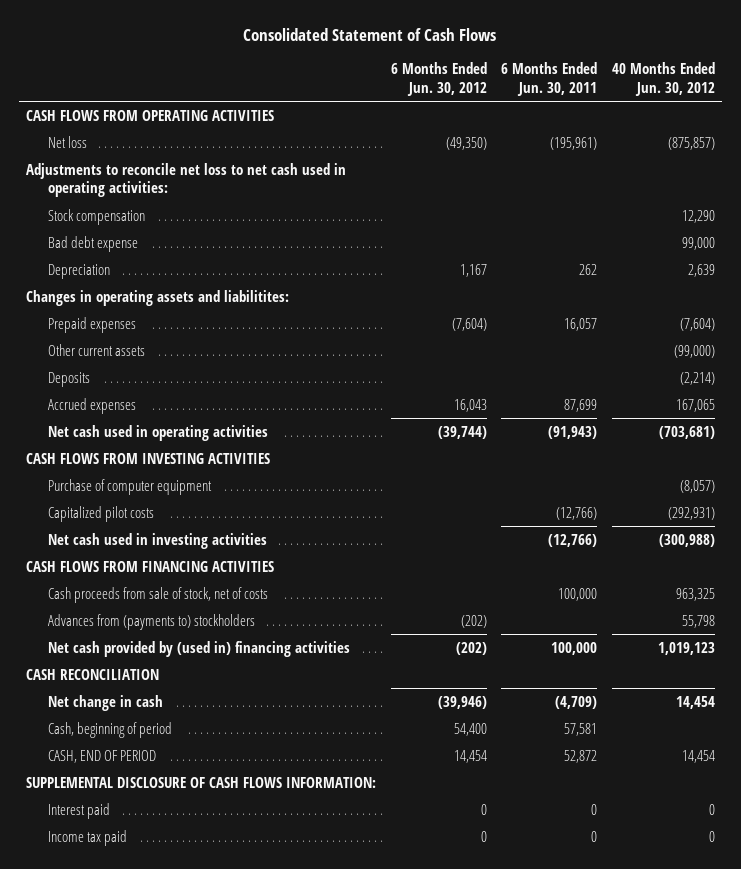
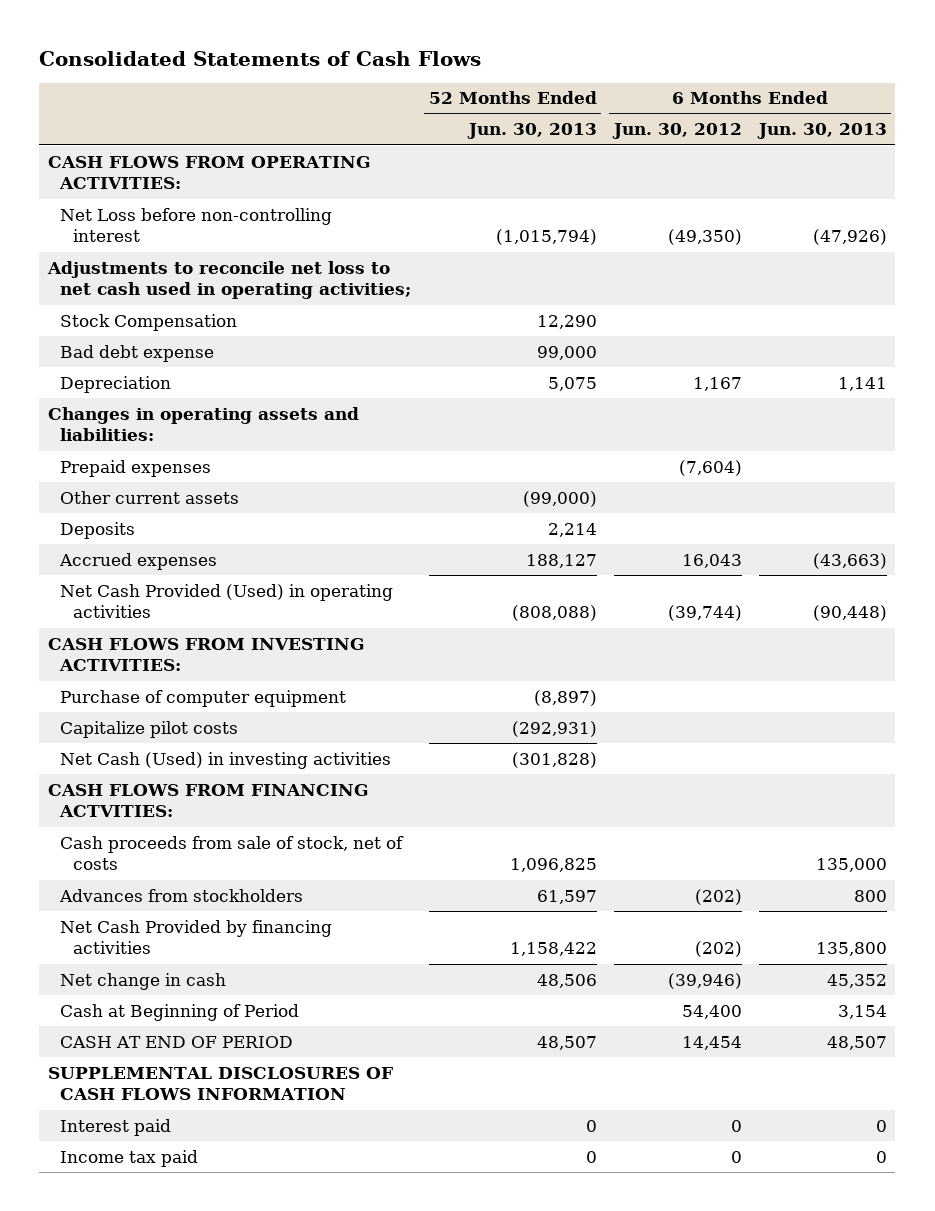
- Consolidated Statement of Cash Flows
+ Consolidated Statements of Cash Flows
- | 6 Months Ended Jun. 30, 2012 | 6 Months Ended Jun. 30, 2011 | 40 Months Ended Jun. 30, 2012
+ | 52 Months Ended Jun. 30, 2013 | 6 Months Ended Jun. 30, 2012 | 6 Months Ended Jun. 30, 2013
- CASH FLOWS FROM OPERATING ACTIVITIES
- Net loss | (49,350) | (195,961) | (875,857)
- Adjustments to reconcile net loss to net cash used in operating activities:
- Stock compensation | | | 12,290
+ CASH FLOWS FROM OPERATING ACTIVITIES:
+ Net Loss before non-controlling interest | (1,015,794) | (49,350) | (47,926)
+ Adjustments to reconcile net loss to net cash used in operating activities;
+ Stock Compensation | 12,290 | |
- Changes in operating assets and liabilitites:
+ Changes in operating assets and liabilities:
- Net cash used in operating activities | (39,744) | (91,943) | (703,681)
- CASH FLOWS FROM INVESTING ACTIVITIES
+ Net Cash Provided (Used) in operating activities | (808,088) | (39,744) | (90,448)
+ CASH FLOWS FROM INVESTING ACTIVITIES:
- Capitalized pilot costs | | (12,766) | (292,931)
- Net cash used in investing activities | | (12,766) | (300,988)
- CASH FLOWS FROM FINANCING ACTIVITIES
+ Capitalize pilot costs | (292,931) | |
+ Net Cash (Used) in investing activities | (301,828) | |
+ CASH FLOWS FROM FINANCING ACTVITIES:
- Advances from (payments to) stockholders | (202) | | 55,798
- Net cash provided by (used in) financing activities | (202) | 100,000 | 1,019,123
- CASH RECONCILIATION
+ Advances from stockholders | 61,597 | (202) | 800
+ Net Cash Provided by financing activities | 1,158,422 | (202) | 135,800
- Cash, beginning of period | 54,400 | 57,581 |
- CASH, END OF PERIOD | 14,454 | 52,872 | 14,454
- SUPPLEMENTAL DISCLOSURE OF CASH FLOWS INFORMATION:
+ Cash at Beginning of Period | | 54,400 | 3,154
+ CASH AT END OF PERIOD | 48,507 | 14,454 | 48,507
+ SUPPLEMENTAL DISCLOSURES OF CASH FLOWS INFORMATION

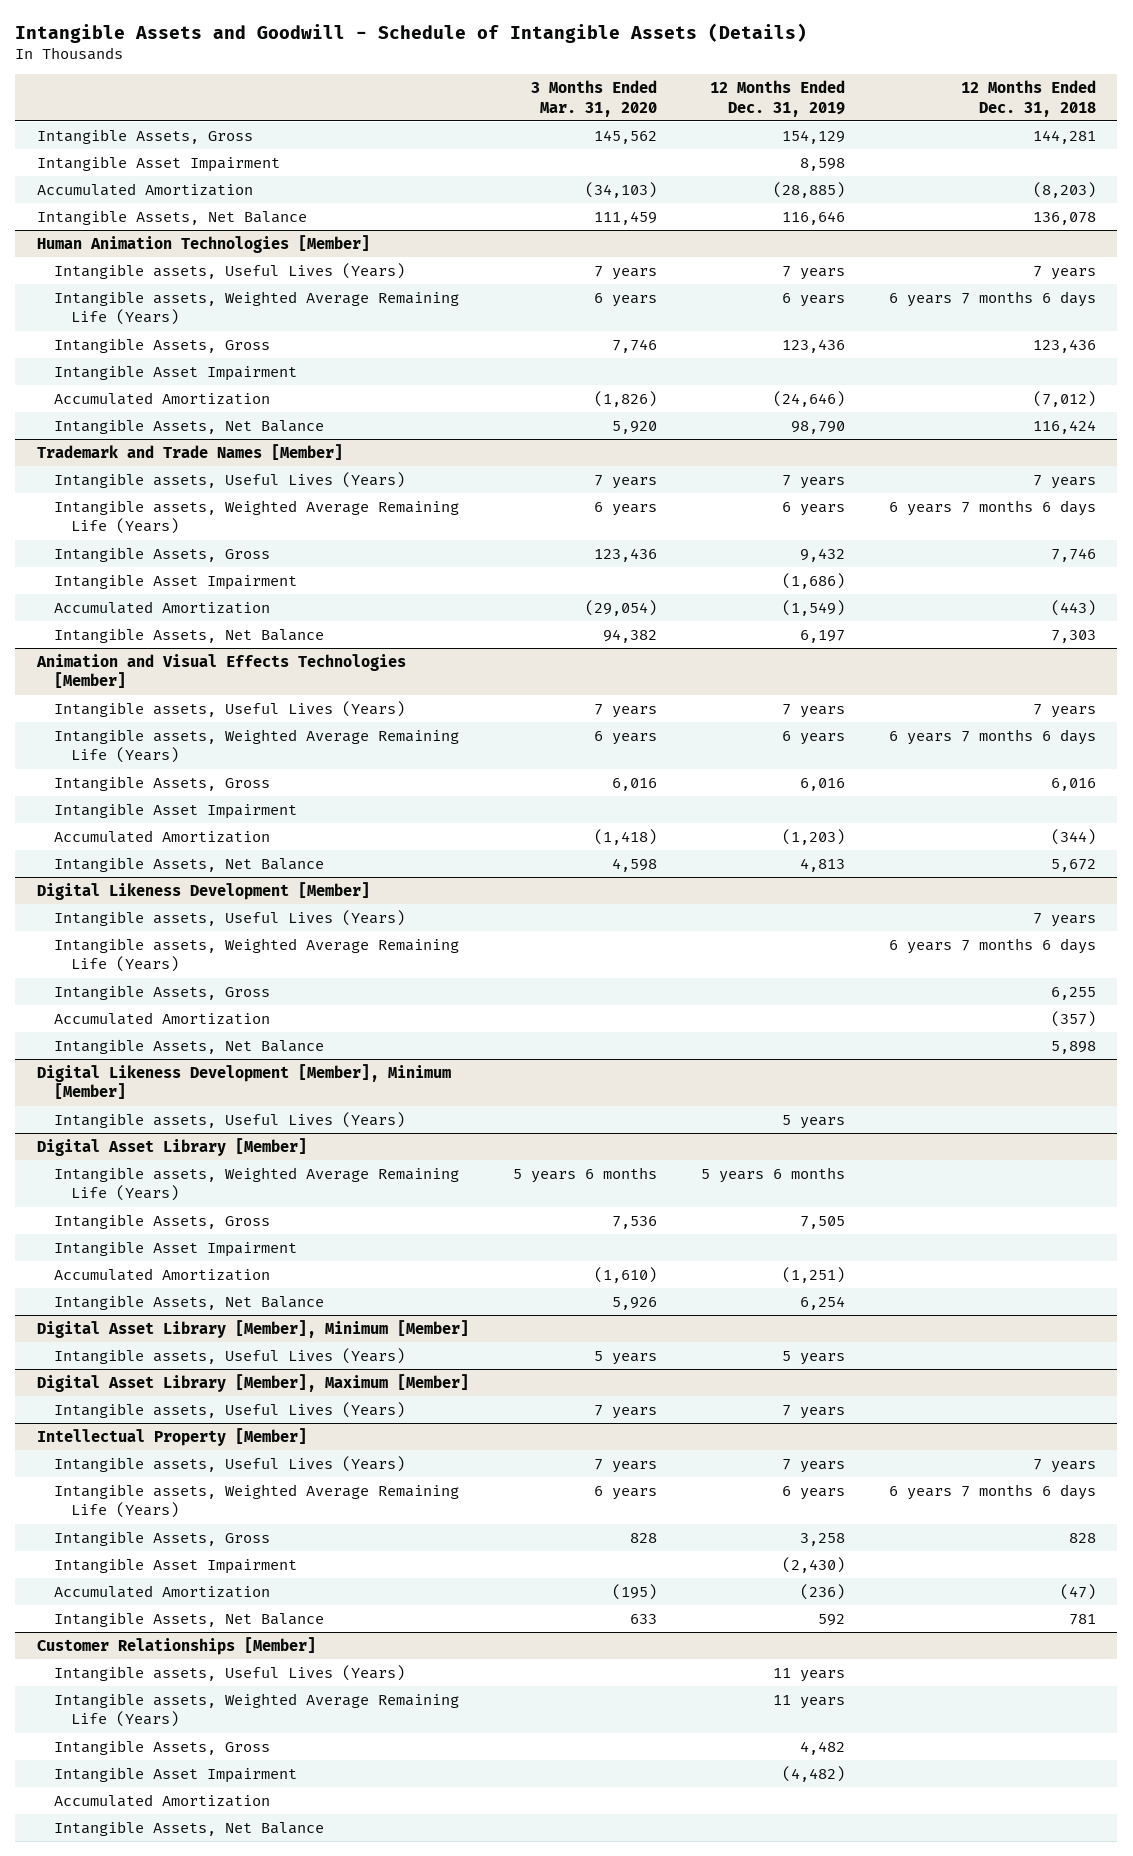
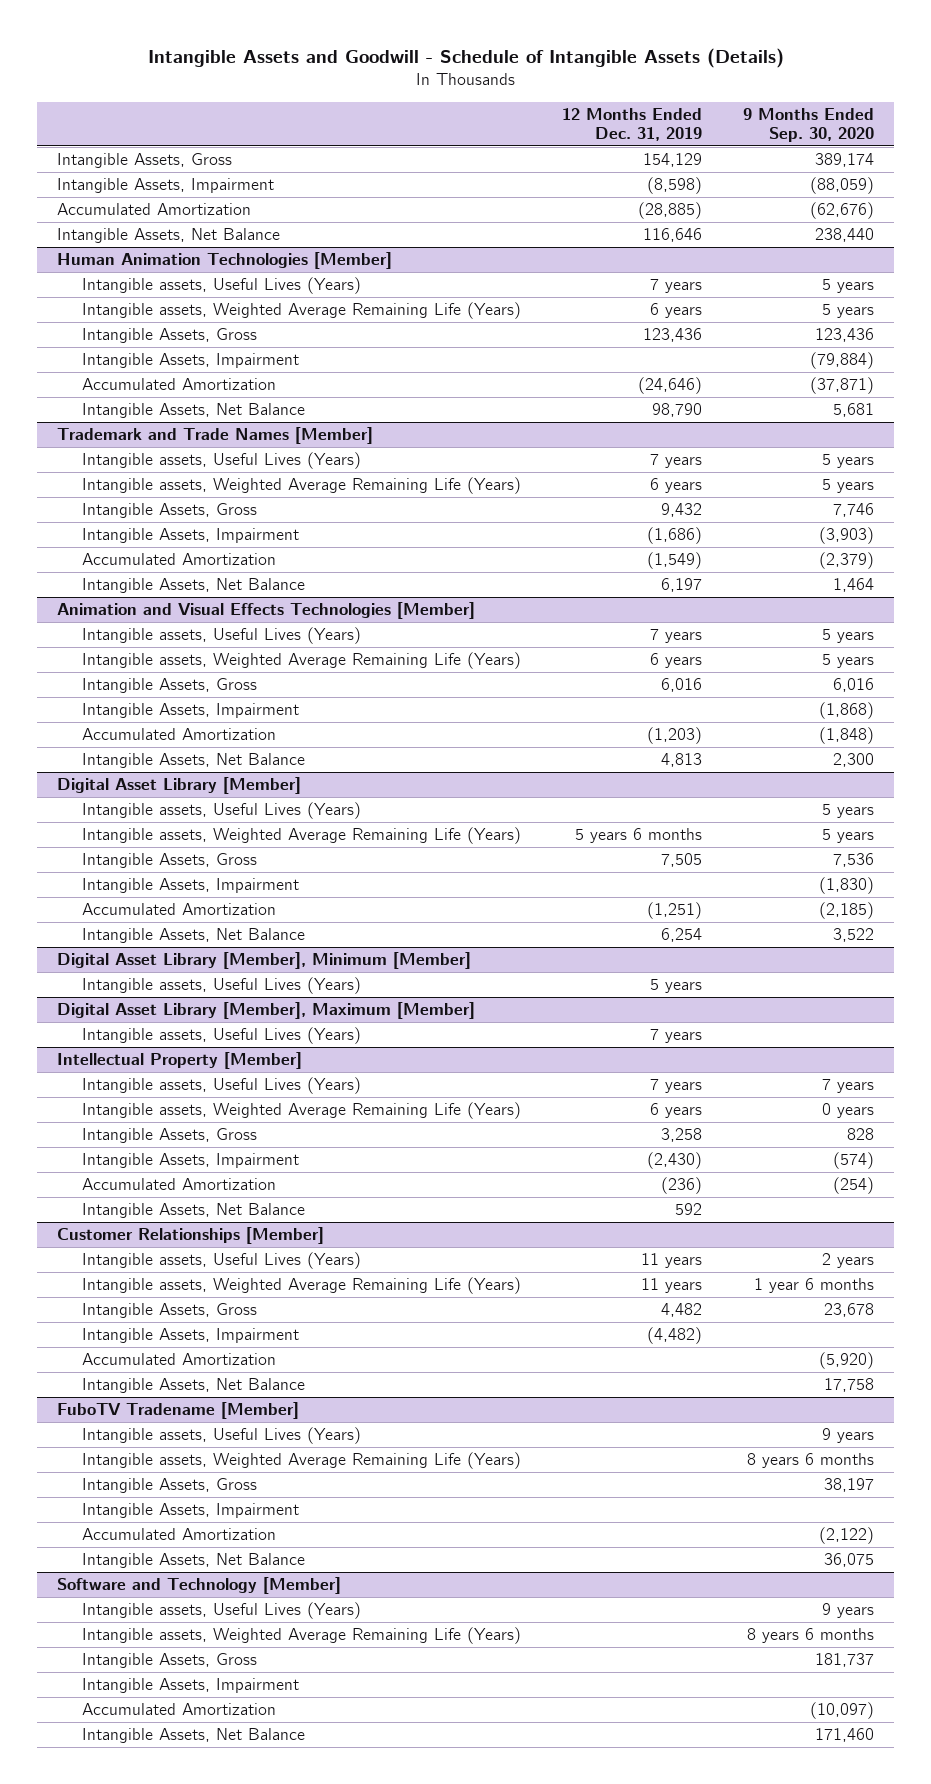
- | 3 Months Ended Mar. 31, 2020 | 12 Months Ended Dec. 31, 2019 | 12 Months Ended Dec. 31, 2018
+ | 12 Months Ended Dec. 31, 2019 | 9 Months Ended Sep. 30, 2020
- Intangible Asset Impairment | | 8,598 |
+ Intangible Assets, Impairment | (8,598) | (88,059)
@ Human Animation Technologies [Member]
- Intangible Asset Impairment
+ Intangible Assets, Impairment | | (79,884)
@ Trademark and Trade Names [Member]
- Intangible Asset Impairment | | (1,686) |
+ Intangible Assets, Impairment | (1,686) | (3,903)
@ Animation and Visual Effects Technologies [Member]
- Intangible Asset Impairment
+ Intangible Assets, Impairment | | (1,868)
- Digital Likeness Development [Member]
- Intangible assets, Useful Lives (Years) | | | 7 years
- Intangible assets, Weighted Average Remaining Life (Years) | | | 6 years 7 months 6 days
- Intangible Assets, Gross | | | 6,255
- Accumulated Amortization | | | (357)
- Intangible Assets, Net Balance | | | 5,898
- Digital Likeness Development [Member], Minimum [Member]
- Intangible assets, Useful Lives (Years) | | 5 years |
@ Digital Asset Library [Member]
+ Intangible assets, Useful Lives (Years) | | 5 years
- Intangible Asset Impairment
+ Intangible Assets, Impairment | | (1,830)
@ Intellectual Property [Member]
- Intangible Asset Impairment | | (2,430) |
+ Intangible Assets, Impairment | (2,430) | (574)
@ Customer Relationships [Member]
- Intangible Asset Impairment | | (4,482) |
+ Intangible Assets, Impairment | (4,482) |
+ FuboTV Tradename [Member]
+ Intangible assets, Useful Lives (Years) | | 9 years
+ Intangible assets, Weighted Average Remaining Life (Years) | | 8 years 6 months
+ Intangible Assets, Gross | | 38,197
+ Intangible Assets, Impairment
+ Accumulated Amortization | | (2,122)
+ Intangible Assets, Net Balance | | 36,075
+ Software and Technology [Member]
+ Intangible assets, Useful Lives (Years) | | 9 years
+ Intangible assets, Weighted Average Remaining Life (Years) | | 8 years 6 months
+ Intangible Assets, Gross | | 181,737
+ Intangible Assets, Impairment
+ Accumulated Amortization | | (10,097)
+ Intangible Assets, Net Balance | | 171,460

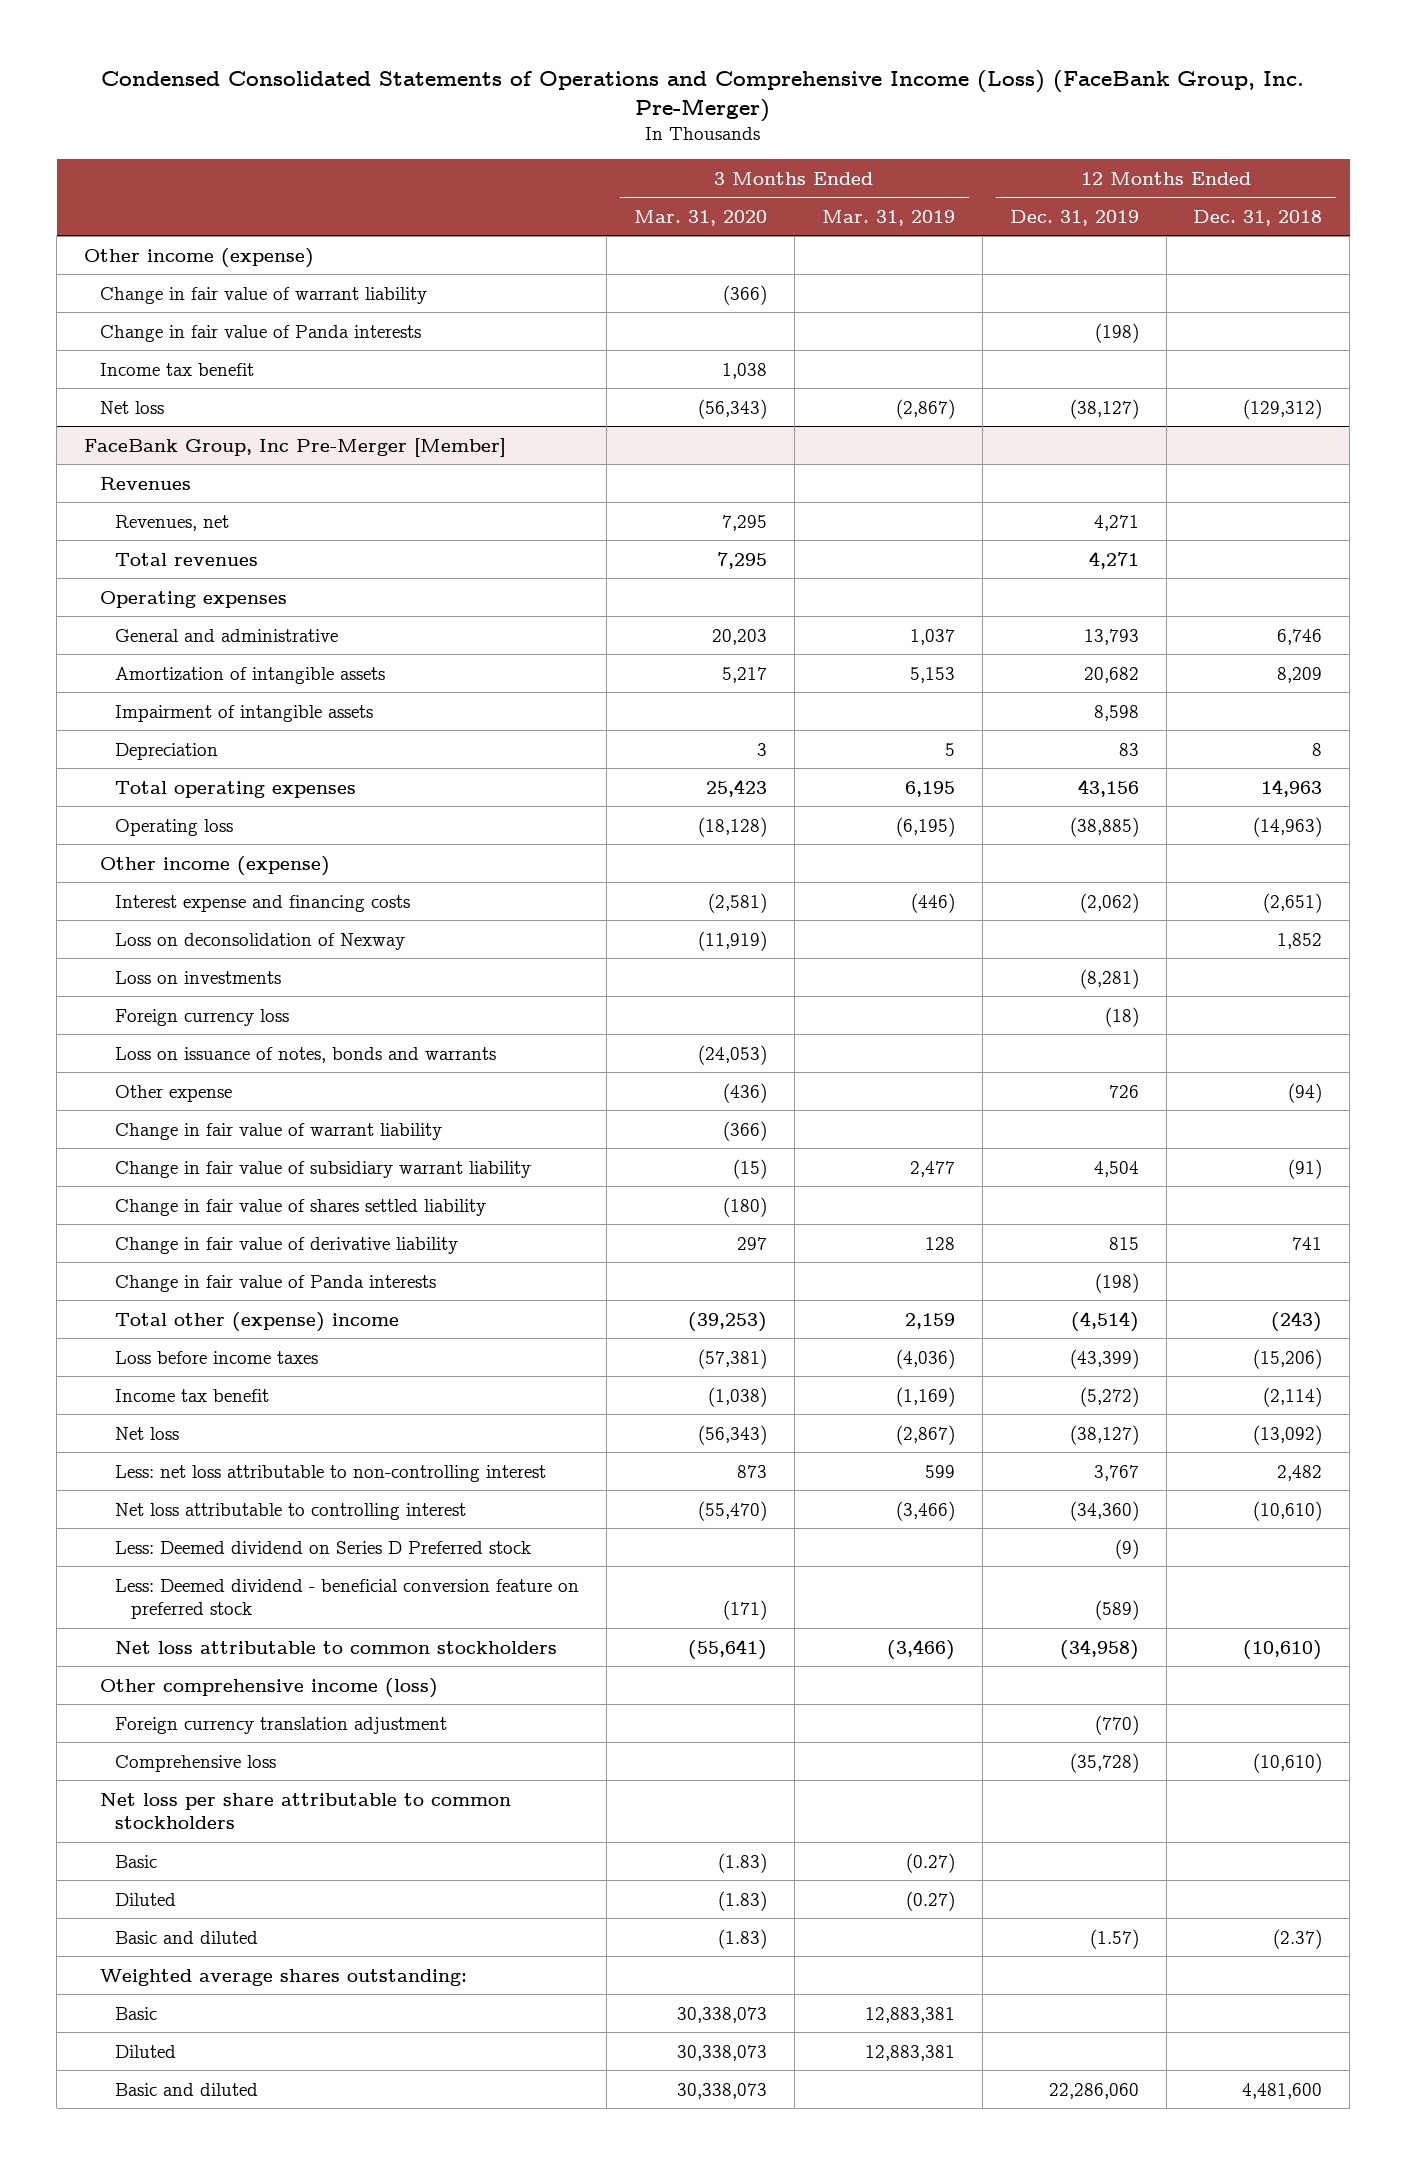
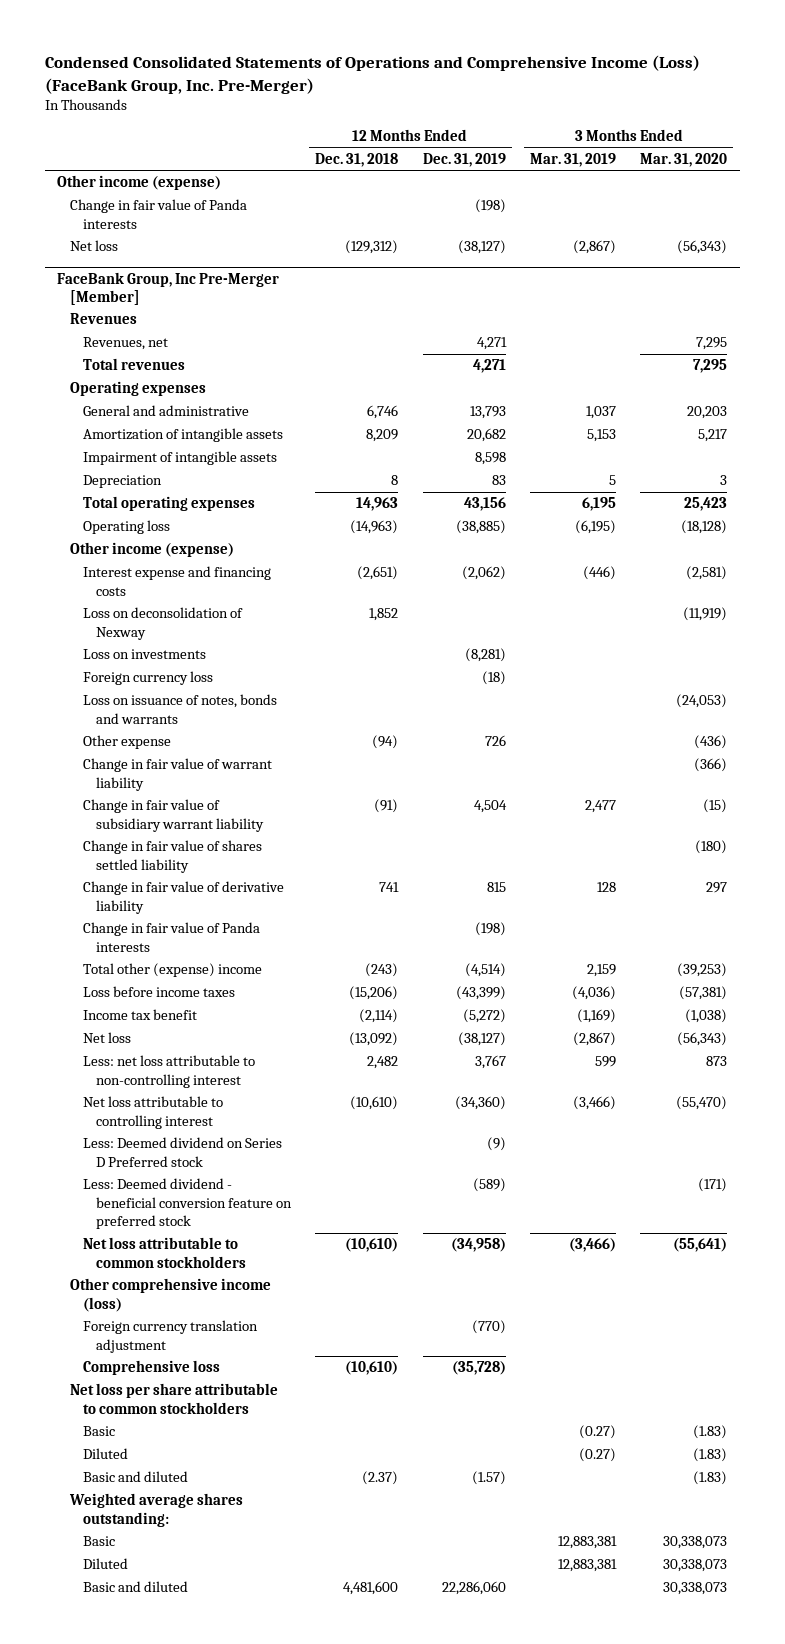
- | 3 Months Ended Mar. 31, 2020 | 3 Months Ended Mar. 31, 2019 | 12 Months Ended Dec. 31, 2019 | 12 Months Ended Dec. 31, 2018
+ | 12 Months Ended Dec. 31, 2018 | 12 Months Ended Dec. 31, 2019 | 3 Months Ended Mar. 31, 2019 | 3 Months Ended Mar. 31, 2020
- Change in fair value of warrant liability | (366) | | |
- Income tax benefit | 1,038 | | |

